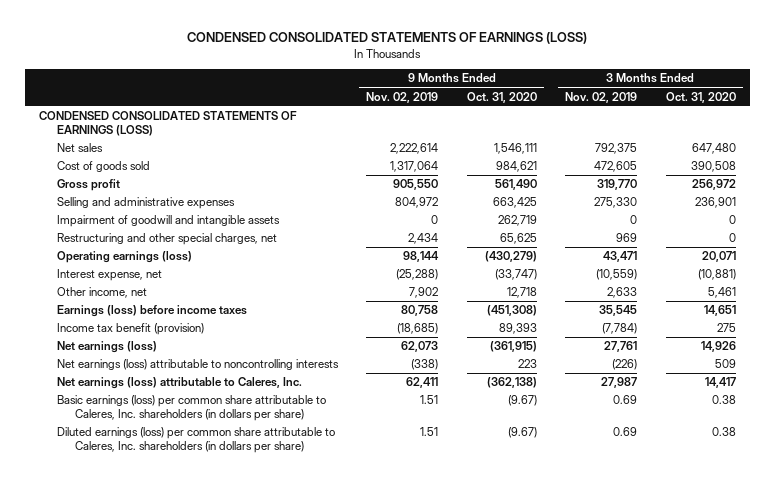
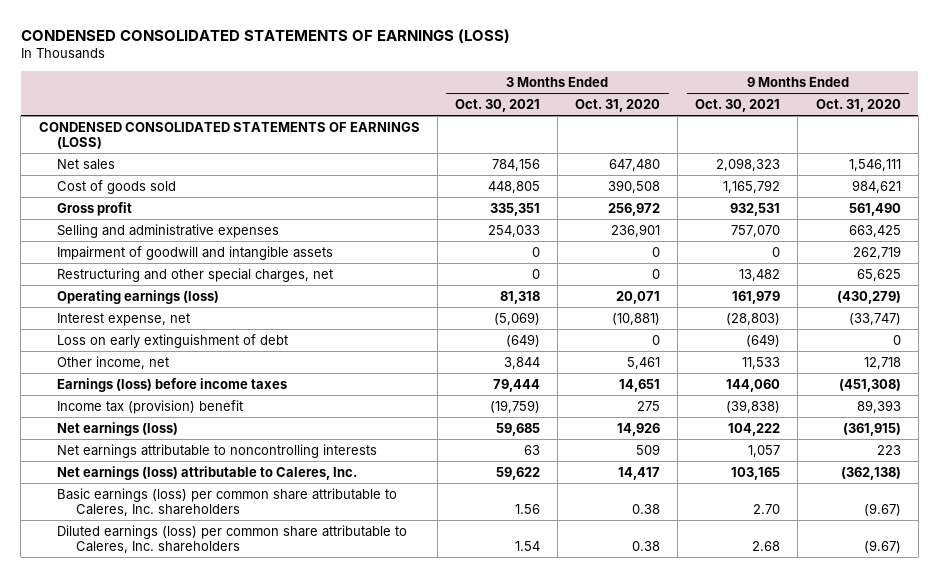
- | 9 Months Ended Nov. 02, 2019 | 9 Months Ended Oct. 31, 2020 | 3 Months Ended Nov. 02, 2019 | 3 Months Ended Oct. 31, 2020
+ | 3 Months Ended Oct. 30, 2021 | 3 Months Ended Oct. 31, 2020 | 9 Months Ended Oct. 30, 2021 | 9 Months Ended Oct. 31, 2020
+ Loss on early extinguishment of debt | (649) | 0 | (649) | 0
- Income tax benefit (provision) | (18,685) | 89,393 | (7,784) | 275
+ Income tax (provision) benefit | (19,759) | 275 | (39,838) | 89,393
- Net earnings (loss) attributable to noncontrolling interests | (338) | 223 | (226) | 509
+ Net earnings attributable to noncontrolling interests | 63 | 509 | 1,057 | 223
- Basic earnings (loss) per common share attributable to Caleres, Inc. shareholders (in dollars per share) | 1.51 | (9.67) | 0.69 | 0.38
- Diluted earnings (loss) per common share attributable to Caleres, Inc. shareholders (in dollars per share) | 1.51 | (9.67) | 0.69 | 0.38
+ Basic earnings (loss) per common share attributable to Caleres, Inc. shareholders | 1.56 | 0.38 | 2.70 | (9.67)
+ Diluted earnings (loss) per common share attributable to Caleres, Inc. shareholders | 1.54 | 0.38 | 2.68 | (9.67)

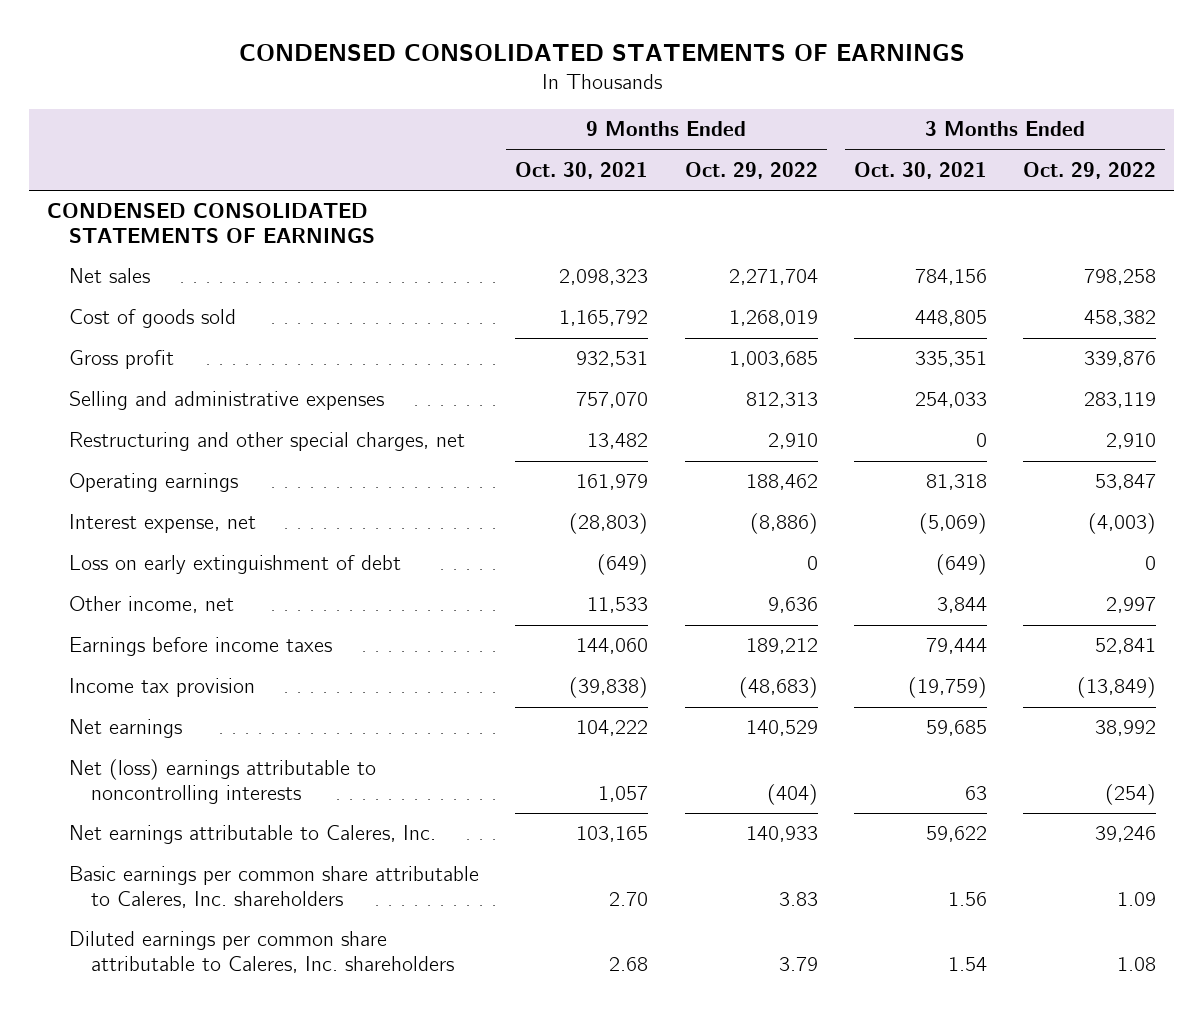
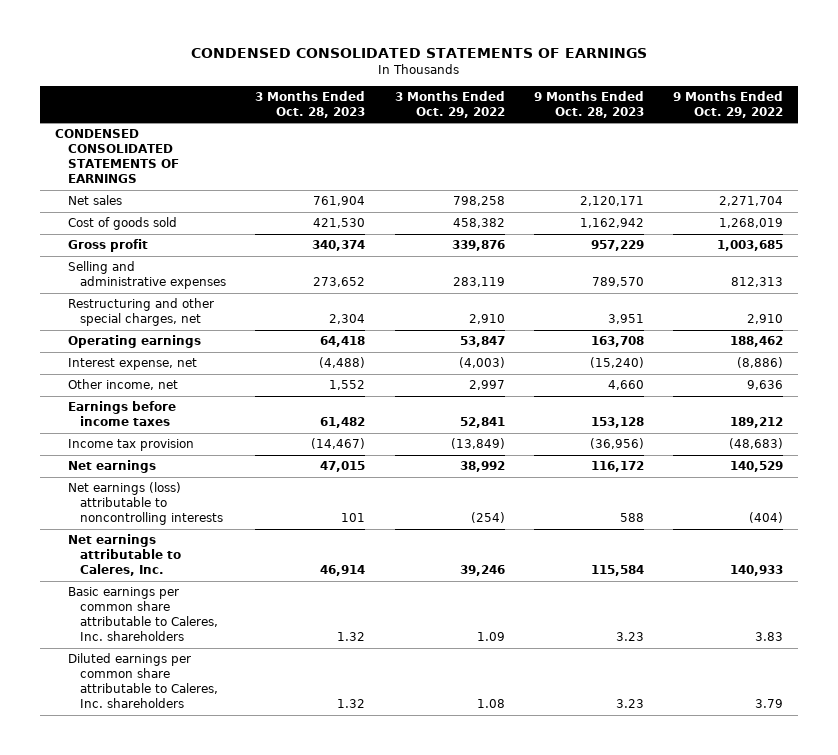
- | 9 Months Ended Oct. 30, 2021 | 9 Months Ended Oct. 29, 2022 | 3 Months Ended Oct. 30, 2021 | 3 Months Ended Oct. 29, 2022
+ | 3 Months Ended Oct. 28, 2023 | 3 Months Ended Oct. 29, 2022 | 9 Months Ended Oct. 28, 2023 | 9 Months Ended Oct. 29, 2022
- Loss on early extinguishment of debt | (649) | 0 | (649) | 0
- Net (loss) earnings attributable to noncontrolling interests | 1,057 | (404) | 63 | (254)
+ Net earnings (loss) attributable to noncontrolling interests | 101 | (254) | 588 | (404)

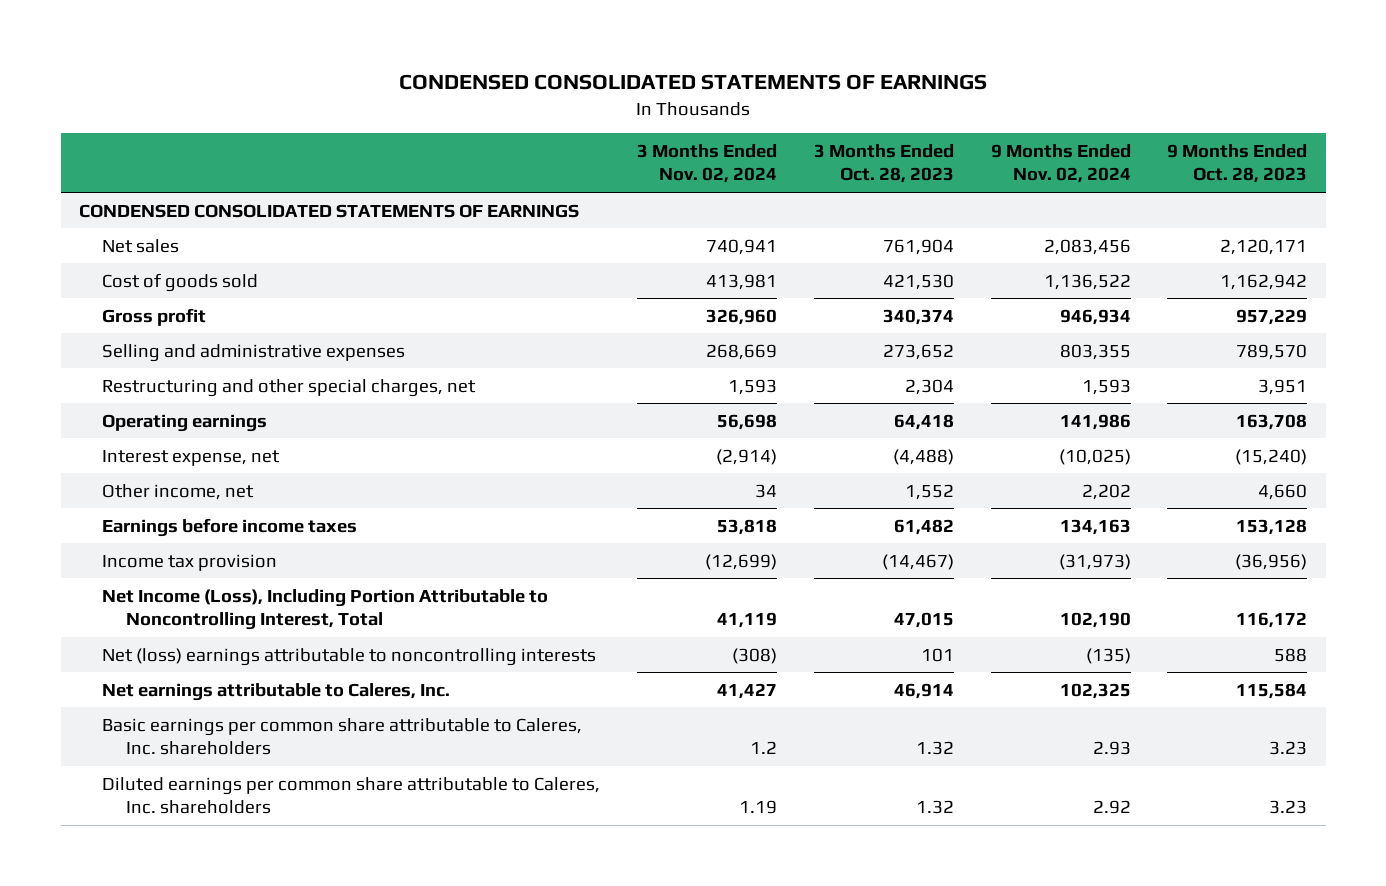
- | 3 Months Ended Oct. 28, 2023 | 3 Months Ended Oct. 29, 2022 | 9 Months Ended Oct. 28, 2023 | 9 Months Ended Oct. 29, 2022
+ | 3 Months Ended Nov. 02, 2024 | 3 Months Ended Oct. 28, 2023 | 9 Months Ended Nov. 02, 2024 | 9 Months Ended Oct. 28, 2023
- Net earnings | 47,015 | 38,992 | 116,172 | 140,529
- Net earnings (loss) attributable to noncontrolling interests | 101 | (254) | 588 | (404)
+ Net Income (Loss), Including Portion Attributable to Noncontrolling Interest, Total | 41,119 | 47,015 | 102,190 | 116,172
+ Net (loss) earnings attributable to noncontrolling interests | (308) | 101 | (135) | 588

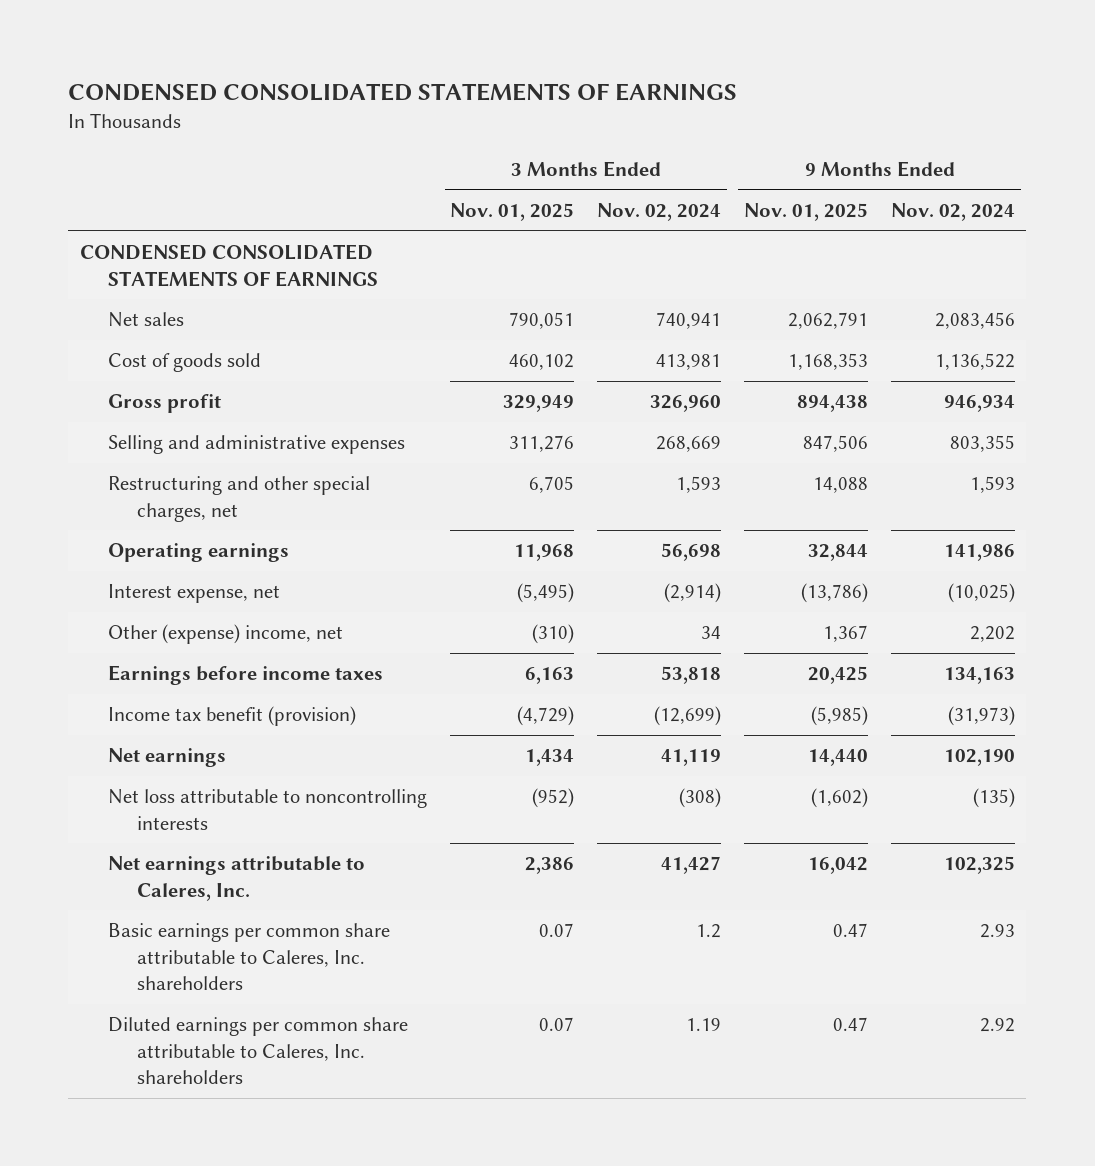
- | 3 Months Ended Nov. 02, 2024 | 3 Months Ended Oct. 28, 2023 | 9 Months Ended Nov. 02, 2024 | 9 Months Ended Oct. 28, 2023
+ | 3 Months Ended Nov. 01, 2025 | 3 Months Ended Nov. 02, 2024 | 9 Months Ended Nov. 01, 2025 | 9 Months Ended Nov. 02, 2024
- Other income, net | 34 | 1,552 | 2,202 | 4,660
+ Other (expense) income, net | (310) | 34 | 1,367 | 2,202
- Income tax provision | (12,699) | (14,467) | (31,973) | (36,956)
- Net Income (Loss), Including Portion Attributable to Noncontrolling Interest, Total | 41,119 | 47,015 | 102,190 | 116,172
- Net (loss) earnings attributable to noncontrolling interests | (308) | 101 | (135) | 588
+ Income tax benefit (provision) | (4,729) | (12,699) | (5,985) | (31,973)
+ Net earnings | 1,434 | 41,119 | 14,440 | 102,190
+ Net loss attributable to noncontrolling interests | (952) | (308) | (1,602) | (135)

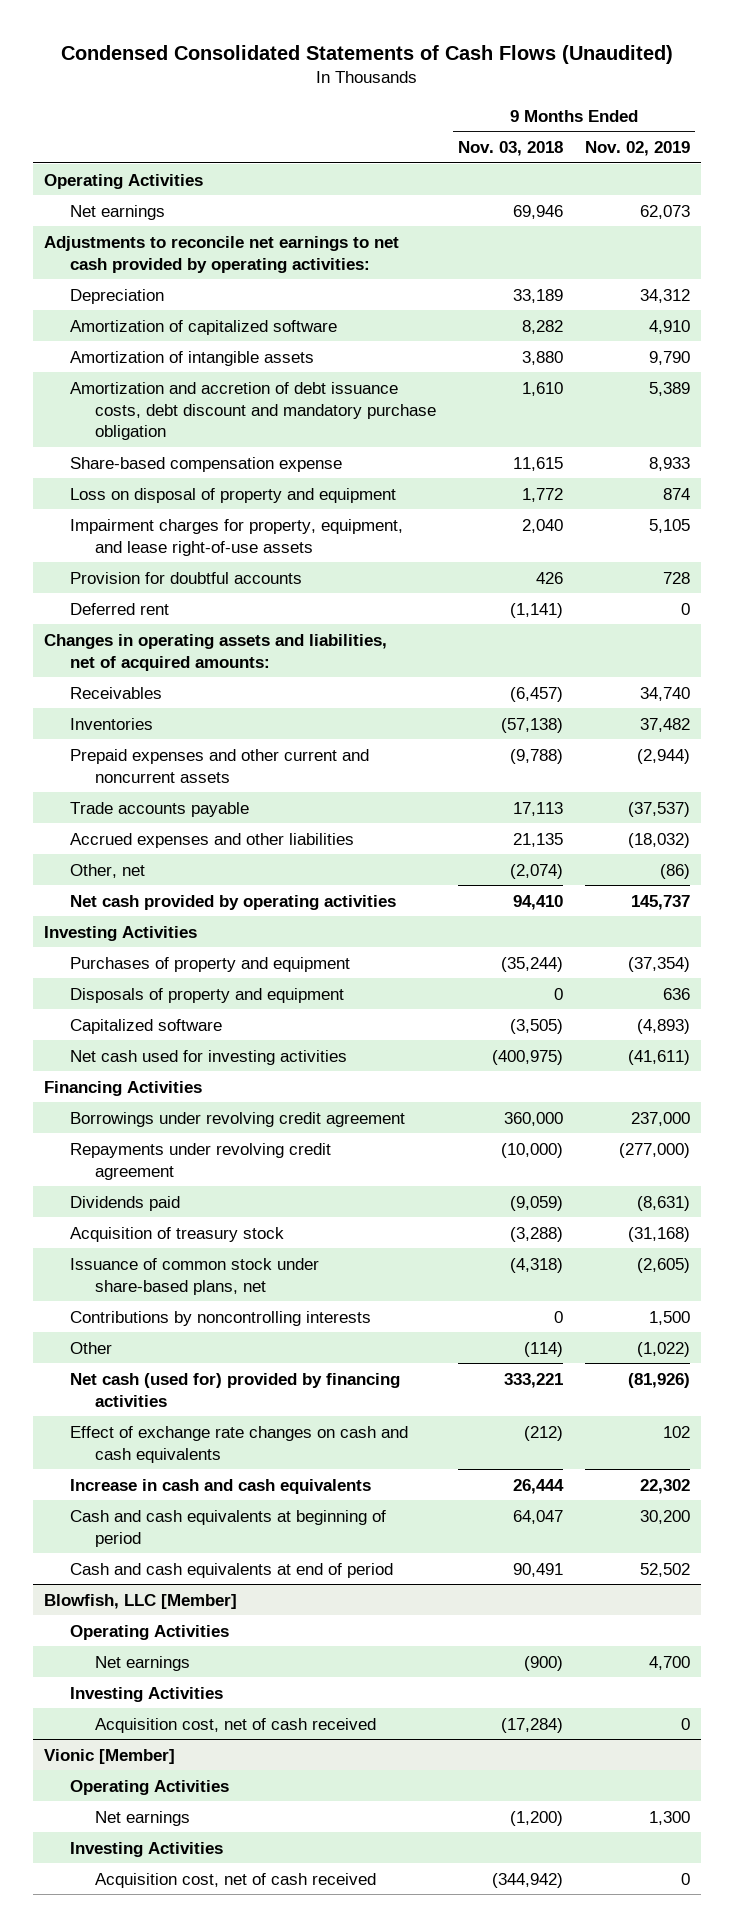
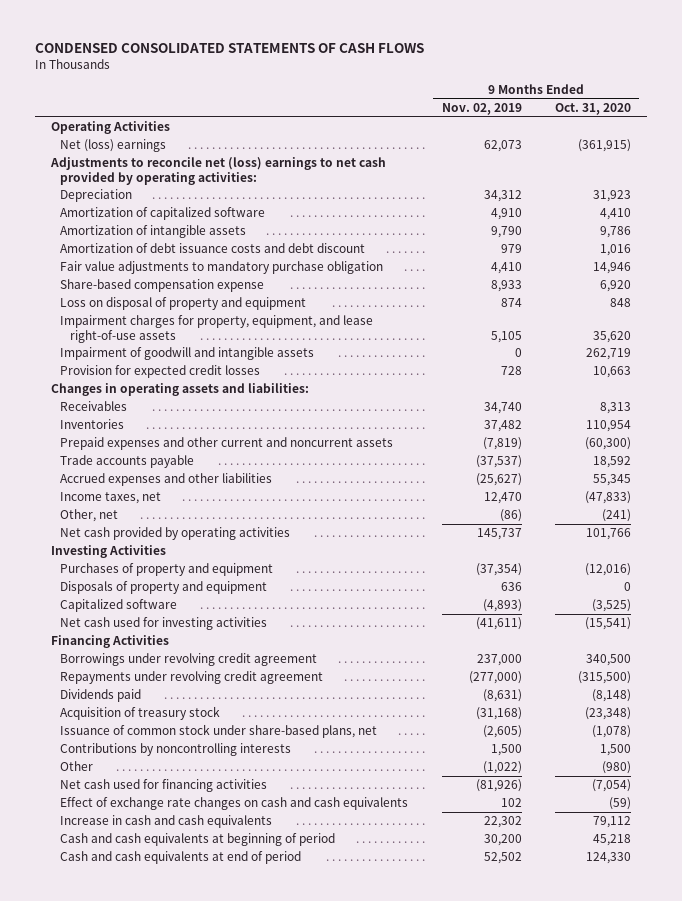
- Condensed Consolidated Statements of Cash Flows (Unaudited)
+ CONDENSED CONSOLIDATED STATEMENTS OF CASH FLOWS
- | 9 Months Ended Nov. 03, 2018 | 9 Months Ended Nov. 02, 2019
+ | 9 Months Ended Nov. 02, 2019 | 9 Months Ended Oct. 31, 2020
- Net earnings | 69,946 | 62,073
- Adjustments to reconcile net earnings to net cash provided by operating activities:
+ Net (loss) earnings | 62,073 | (361,915)
+ Adjustments to reconcile net (loss) earnings to net cash provided by operating activities:
- Amortization and accretion of debt issuance costs, debt discount and mandatory purchase obligation | 1,610 | 5,389
+ Amortization of debt issuance costs and debt discount | 979 | 1,016
+ Fair value adjustments to mandatory purchase obligation | 4,410 | 14,946
- Provision for doubtful accounts | 426 | 728
- Deferred rent | (1,141) | 0
- Changes in operating assets and liabilities, net of acquired amounts:
+ Impairment of goodwill and intangible assets | 0 | 262,719
+ Provision for expected credit losses | 728 | 10,663
+ Changes in operating assets and liabilities:
- Prepaid expenses and other current and noncurrent assets | (9,788) | (2,944)
+ Prepaid expenses and other current and noncurrent assets | (7,819) | (60,300)
- Accrued expenses and other liabilities | 21,135 | (18,032)
+ Accrued expenses and other liabilities | (25,627) | 55,345
+ Income taxes, net | 12,470 | (47,833)
- Net cash (used for) provided by financing activities | 333,221 | (81,926)
+ Net cash used for financing activities | (81,926) | (7,054)
- Blowfish, LLC [Member]
- Operating Activities
- Net earnings | (900) | 4,700
- Investing Activities
- Acquisition cost, net of cash received | (17,284) | 0
- Vionic [Member]
- Operating Activities
- Net earnings | (1,200) | 1,300
- Investing Activities
- Acquisition cost, net of cash received | (344,942) | 0

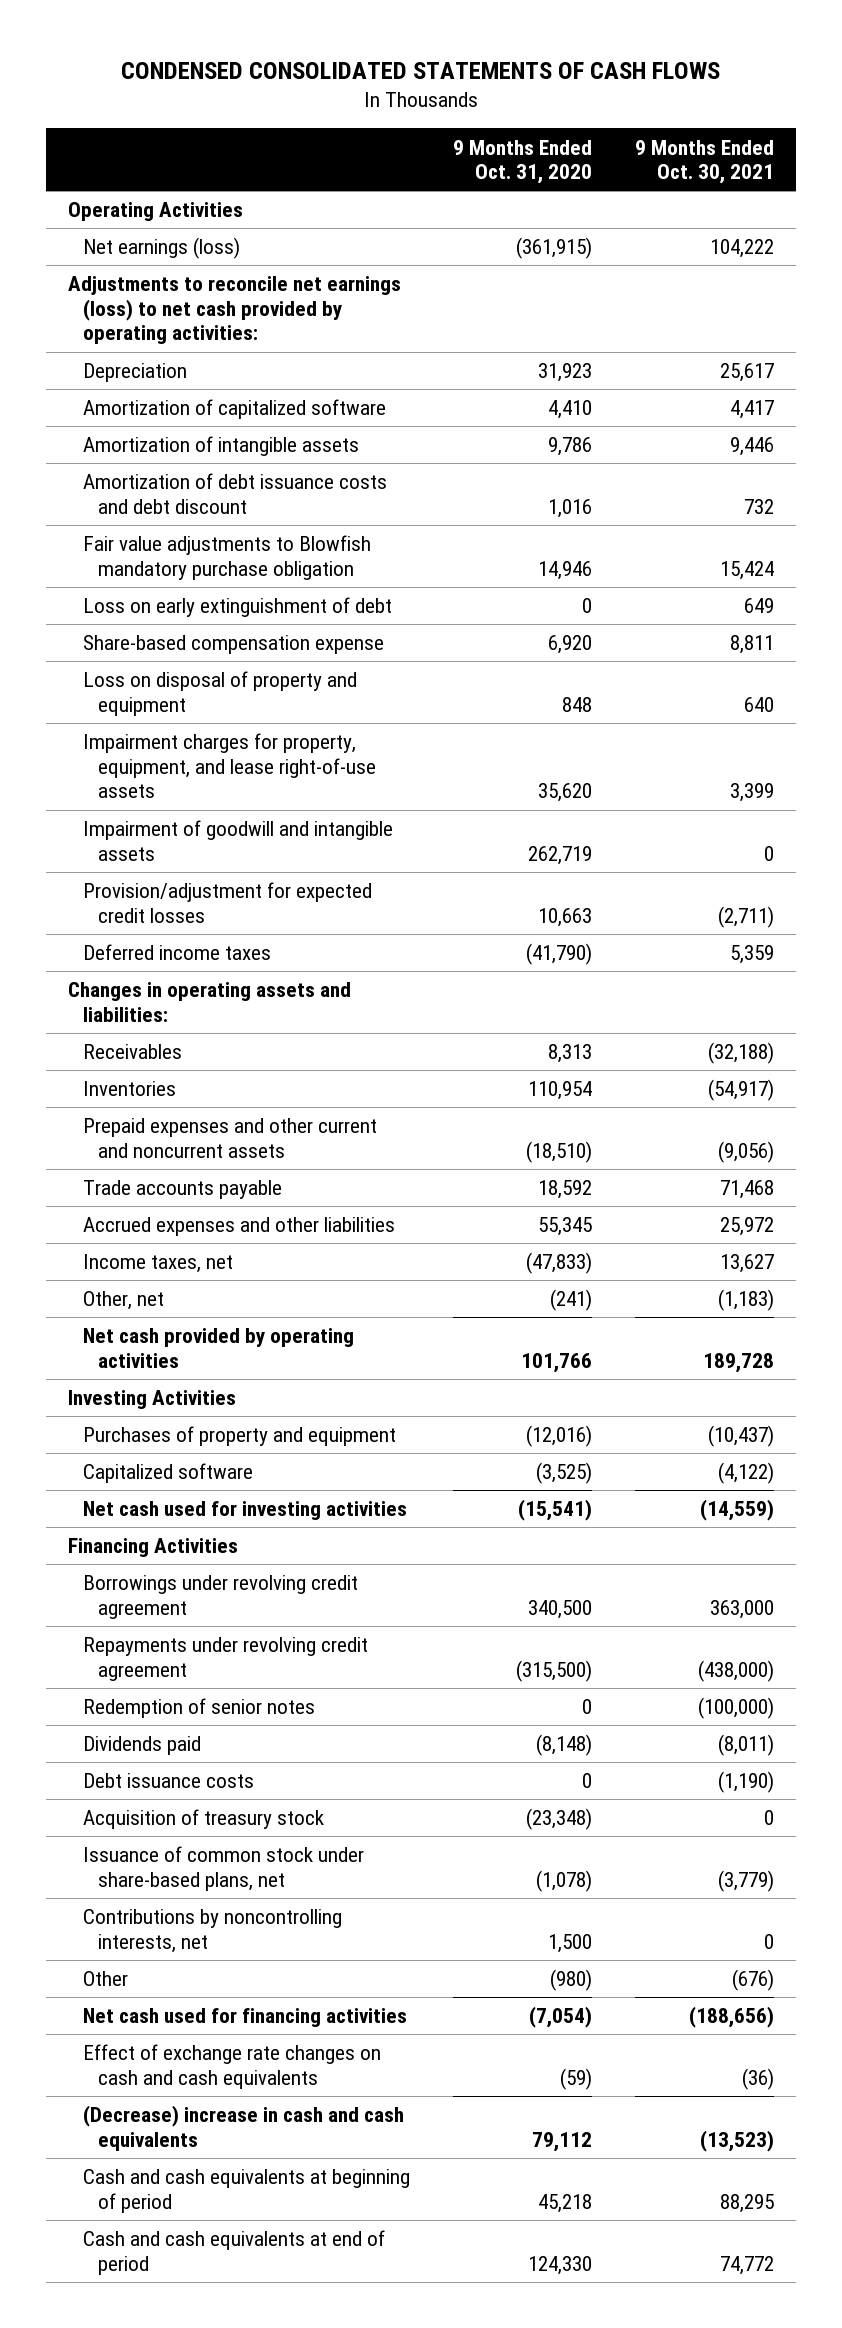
- | 9 Months Ended Nov. 02, 2019 | 9 Months Ended Oct. 31, 2020
+ | 9 Months Ended Oct. 31, 2020 | 9 Months Ended Oct. 30, 2021
- Net (loss) earnings | 62,073 | (361,915)
- Adjustments to reconcile net (loss) earnings to net cash provided by operating activities:
+ Net earnings (loss) | (361,915) | 104,222
+ Adjustments to reconcile net earnings (loss) to net cash provided by operating activities:
- Fair value adjustments to mandatory purchase obligation | 4,410 | 14,946
+ Fair value adjustments to Blowfish mandatory purchase obligation | 14,946 | 15,424
+ Loss on early extinguishment of debt | 0 | 649
- Provision for expected credit losses | 728 | 10,663
+ Provision/adjustment for expected credit losses | 10,663 | (2,711)
+ Deferred income taxes | (41,790) | 5,359
- Prepaid expenses and other current and noncurrent assets | (7,819) | (60,300)
+ Prepaid expenses and other current and noncurrent assets | (18,510) | (9,056)
- Disposals of property and equipment | 636 | 0
+ Redemption of senior notes | 0 | (100,000)
+ Debt issuance costs | 0 | (1,190)
- Contributions by noncontrolling interests | 1,500 | 1,500
+ Contributions by noncontrolling interests, net | 1,500 | 0
- Increase in cash and cash equivalents | 22,302 | 79,112
+ (Decrease) increase in cash and cash equivalents | 79,112 | (13,523)

